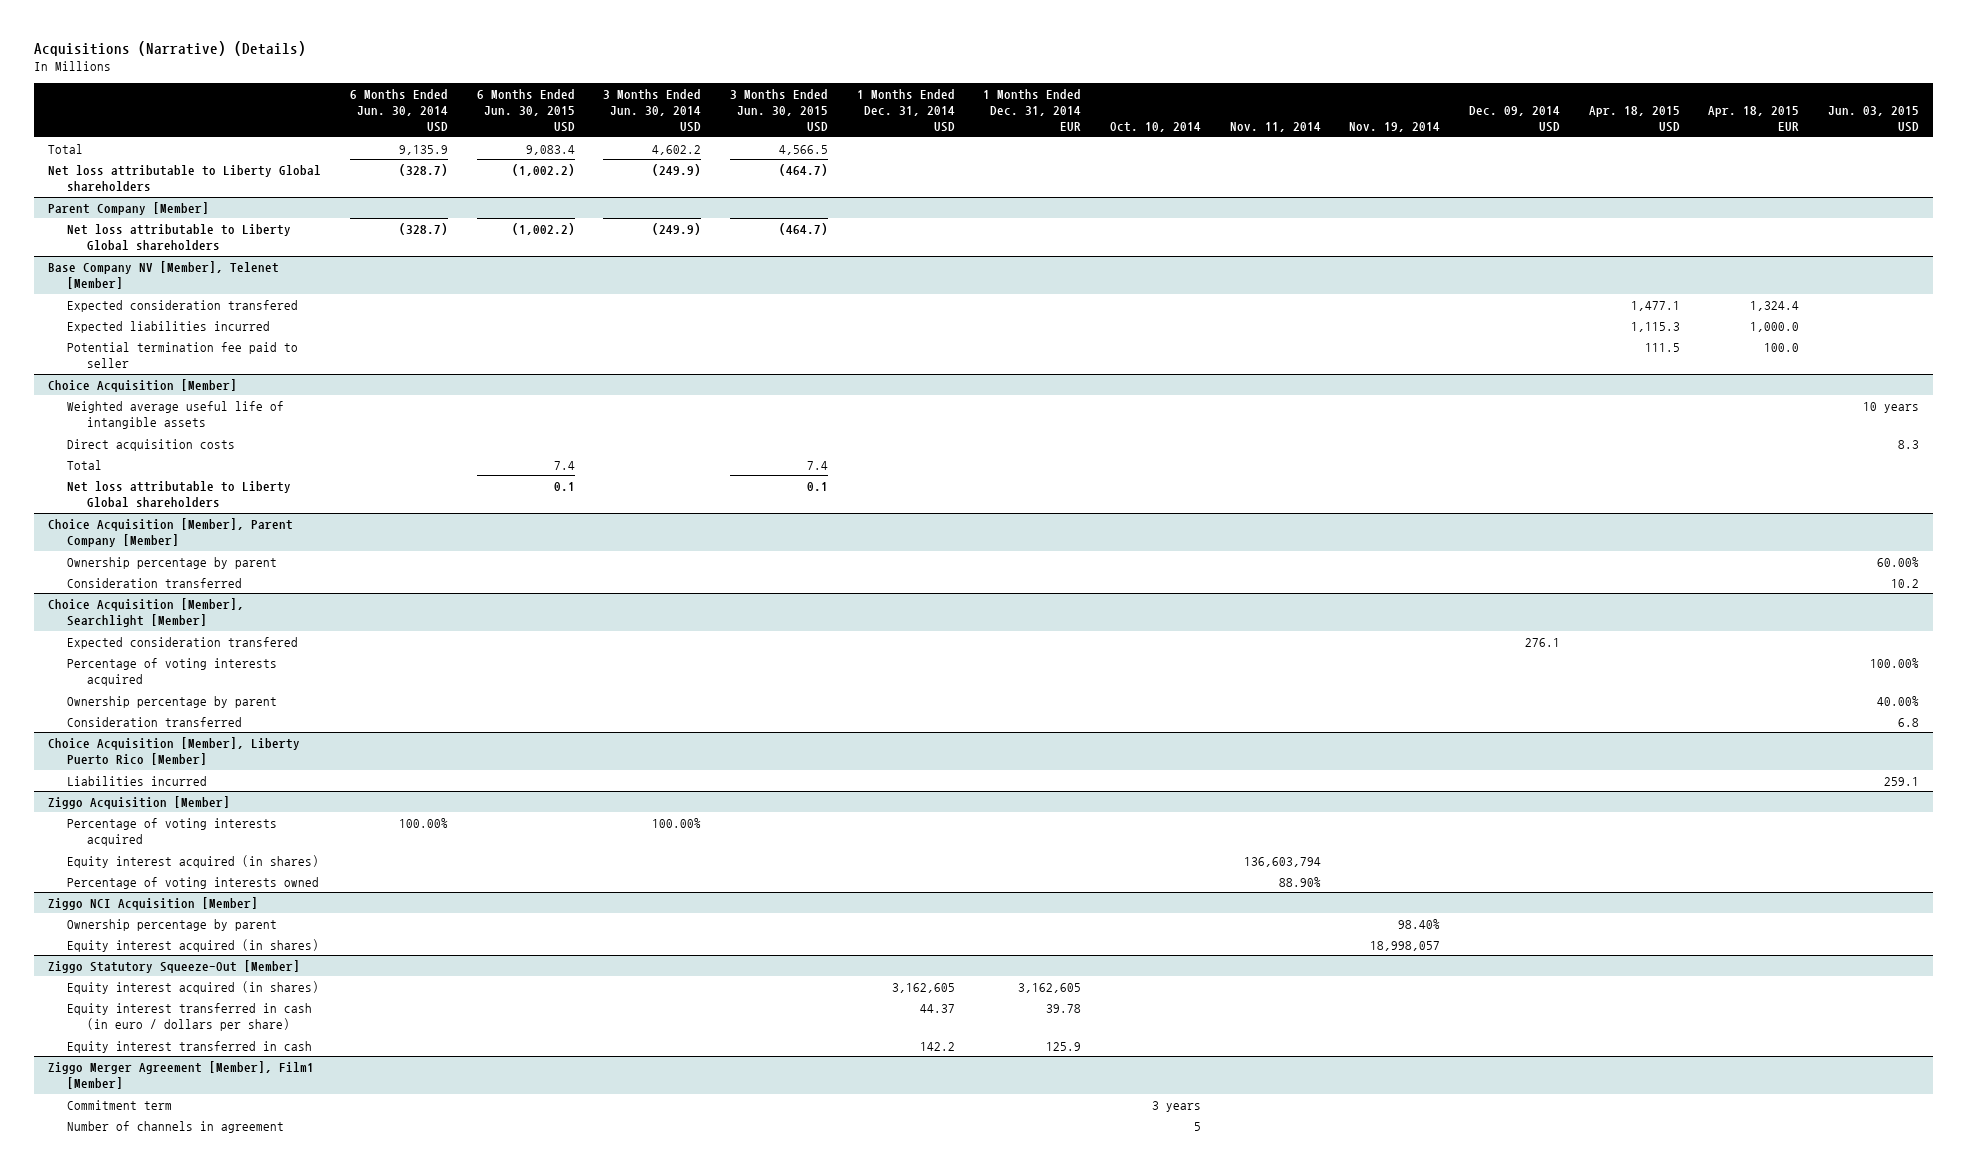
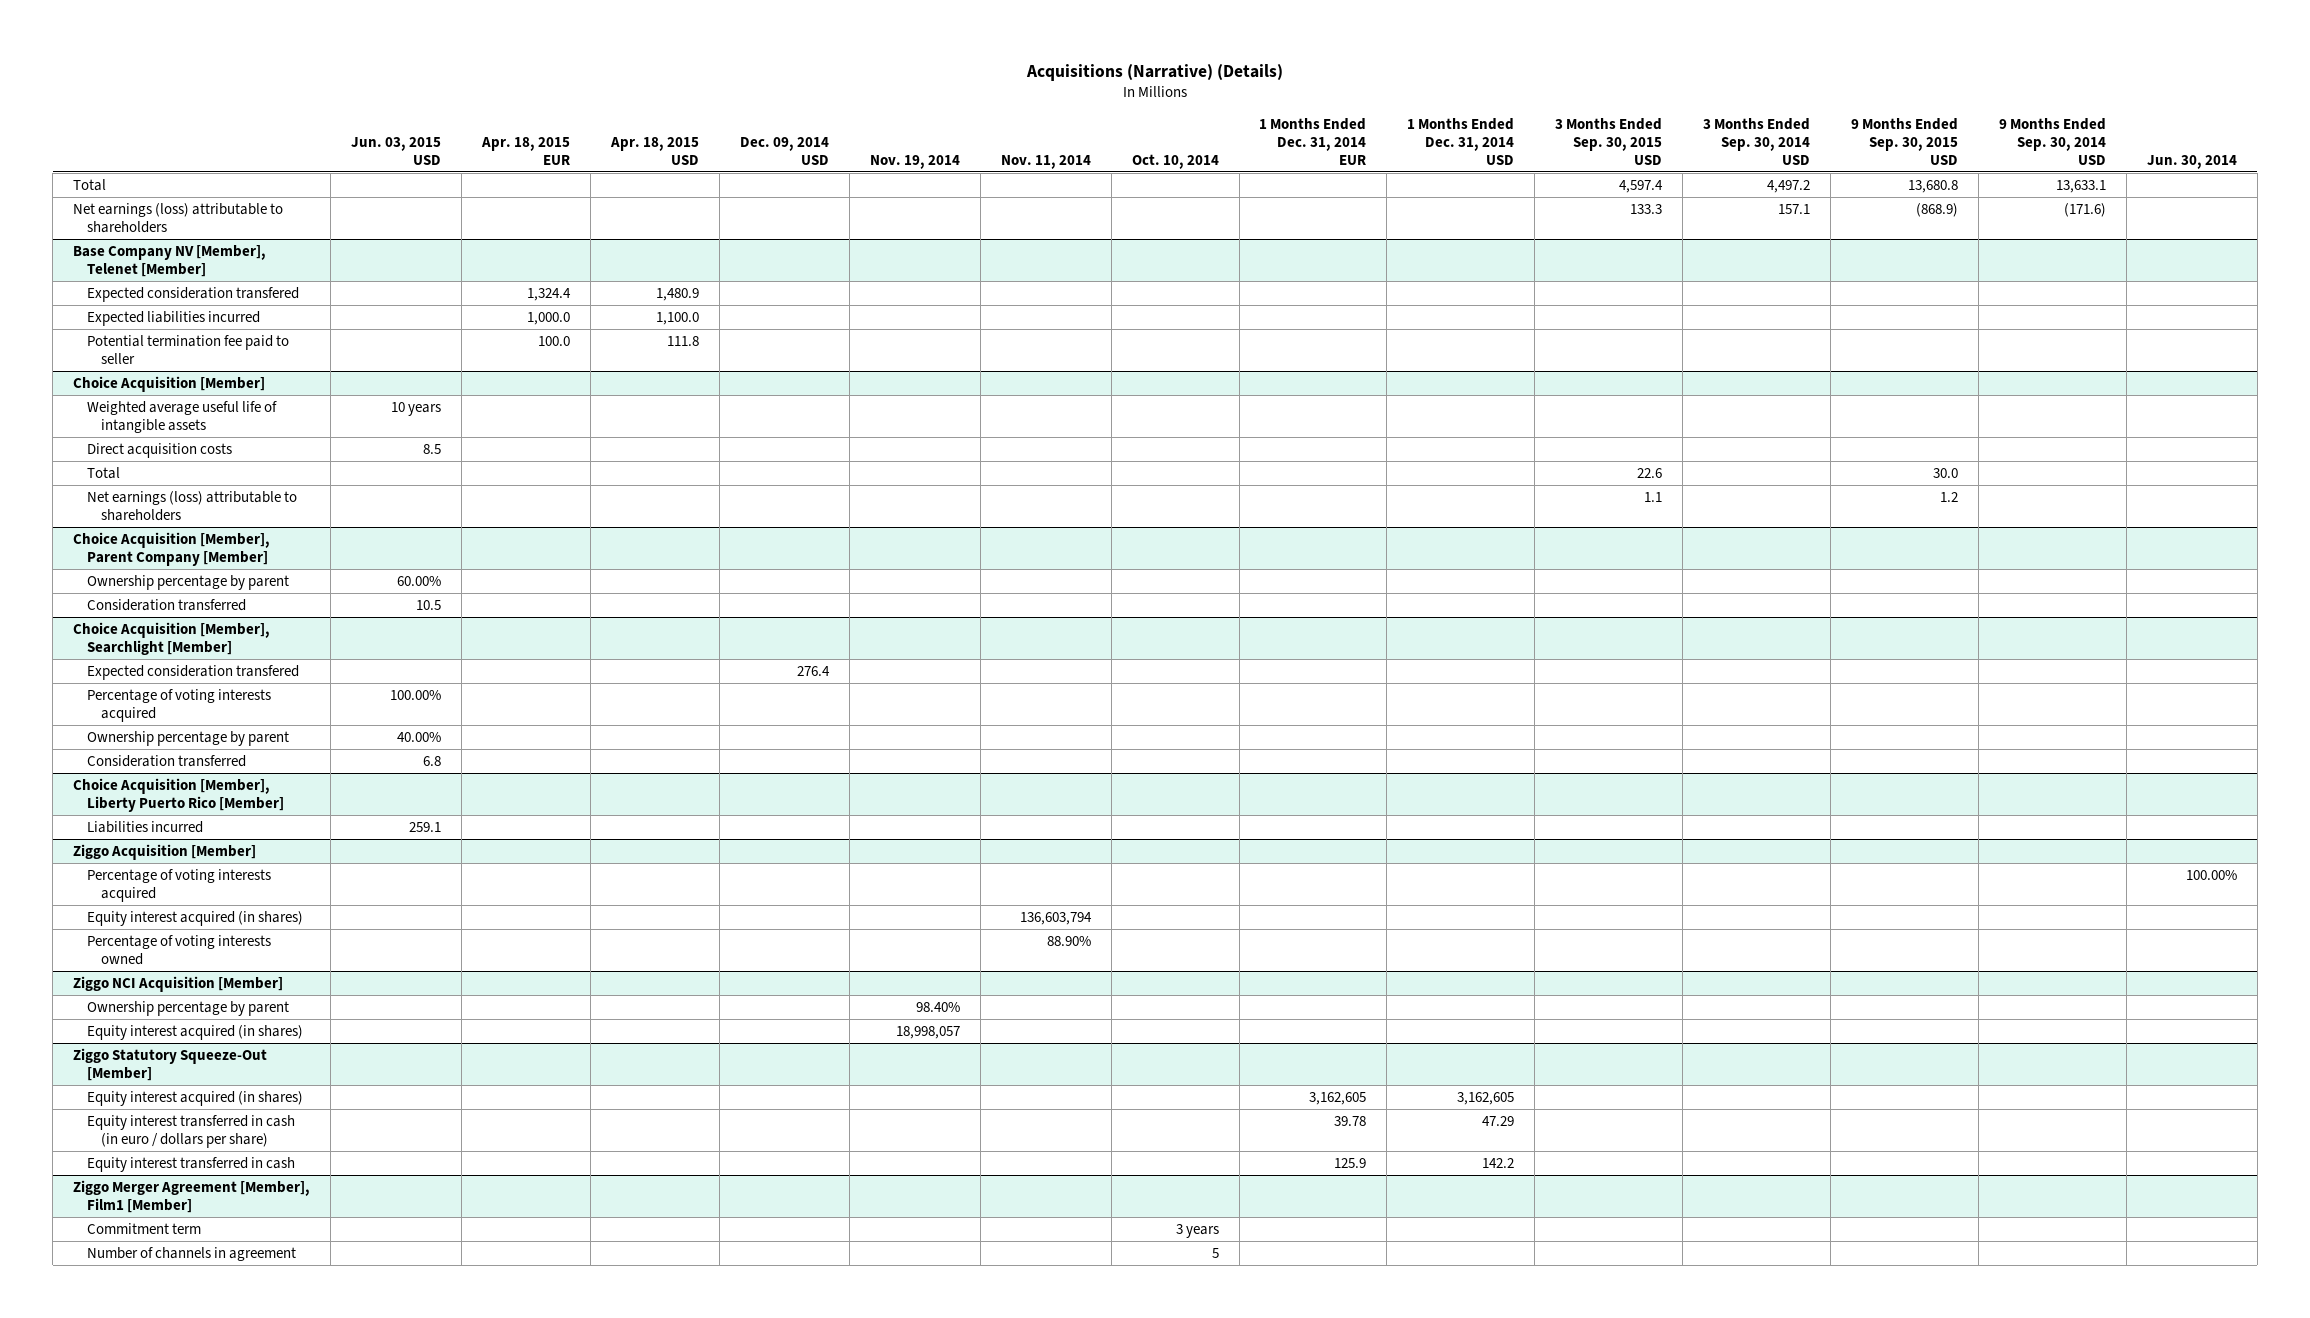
- | 6 Months Ended Jun. 30, 2014 USD | 6 Months Ended Jun. 30, 2015 USD | 3 Months Ended Jun. 30, 2014 USD | 3 Months Ended Jun. 30, 2015 USD | 1 Months Ended Dec. 31, 2014 USD | 1 Months Ended Dec. 31, 2014 EUR | Oct. 10, 2014 | Nov. 11, 2014 | Nov. 19, 2014 | Dec. 09, 2014 USD | Apr. 18, 2015 USD | Apr. 18, 2015 EUR | Jun. 03, 2015 USD
+ | Jun. 03, 2015 USD | Apr. 18, 2015 EUR | Apr. 18, 2015 USD | Dec. 09, 2014 USD | Nov. 19, 2014 | Nov. 11, 2014 | Oct. 10, 2014 | 1 Months Ended Dec. 31, 2014 EUR | 1 Months Ended Dec. 31, 2014 USD | 3 Months Ended Sep. 30, 2015 USD | 3 Months Ended Sep. 30, 2014 USD | 9 Months Ended Sep. 30, 2015 USD | 9 Months Ended Sep. 30, 2014 USD | Jun. 30, 2014
- Net loss attributable to Liberty Global shareholders | (328.7) | (1,002.2) | (249.9) | (464.7) | | | | | | | | |
- Parent Company [Member]
- Net loss attributable to Liberty Global shareholders | (328.7) | (1,002.2) | (249.9) | (464.7) | | | | | | | | |
+ Net earnings (loss) attributable to shareholders | | | | | | | | | | 133.3 | 157.1 | (868.9) | (171.6) |
@ Base Company NV [Member], Telenet [Member]
- Expected consideration transfered | | | | | | | | | | | 1,477.1 | 1,324.4 |
- Expected liabilities incurred | | | | | | | | | | | 1,115.3 | 1,000.0 |
- Potential termination fee paid to seller | | | | | | | | | | | 111.5 | 100.0 |
+ Expected consideration transfered | | 1,324.4 | 1,480.9 | | | | | | | | | | |
+ Expected liabilities incurred | | 1,000.0 | 1,100.0 | | | | | | | | | | |
+ Potential termination fee paid to seller | | 100.0 | 111.8 | | | | | | | | | | |
@ Choice Acquisition [Member]
- Direct acquisition costs | | | | | | | | | | | | | 8.3
+ Direct acquisition costs | 8.5 | | | | | | | | | | | | |
- Net loss attributable to Liberty Global shareholders | | 0.1 | | 0.1 | | | | | | | | |
+ Net earnings (loss) attributable to shareholders | | | | | | | | | | 1.1 | | 1.2 | |
@ Choice Acquisition [Member], Parent Company [Member]
- Consideration transferred | | | | | | | | | | | | | 10.2
+ Consideration transferred | 10.5 | | | | | | | | | | | | |
@ Choice Acquisition [Member], Searchlight [Member]
- Expected consideration transfered | | | | | | | | | | 276.1 | | |
+ Expected consideration transfered | | | | 276.4 | | | | | | | | | |
@ Ziggo Statutory Squeeze-Out [Member]
- Equity interest transferred in cash (in euro / dollars per share) | | | | | 44.37 | 39.78 | | | | | | |
+ Equity interest transferred in cash (in euro / dollars per share) | | | | | | | | 39.78 | 47.29 | | | | |

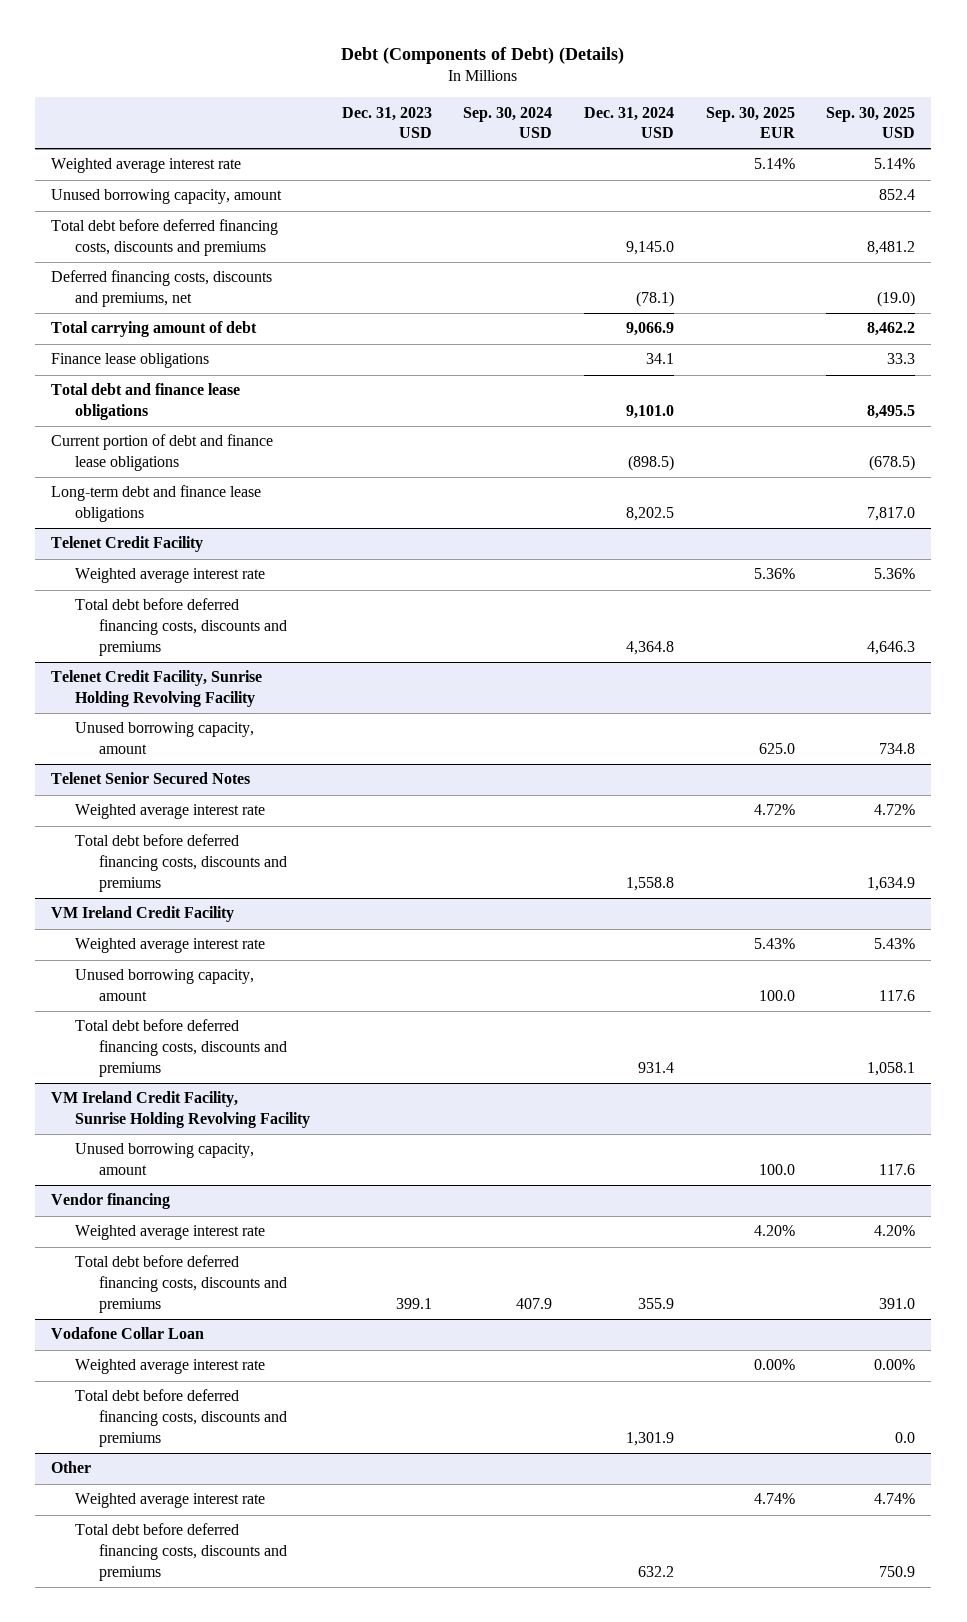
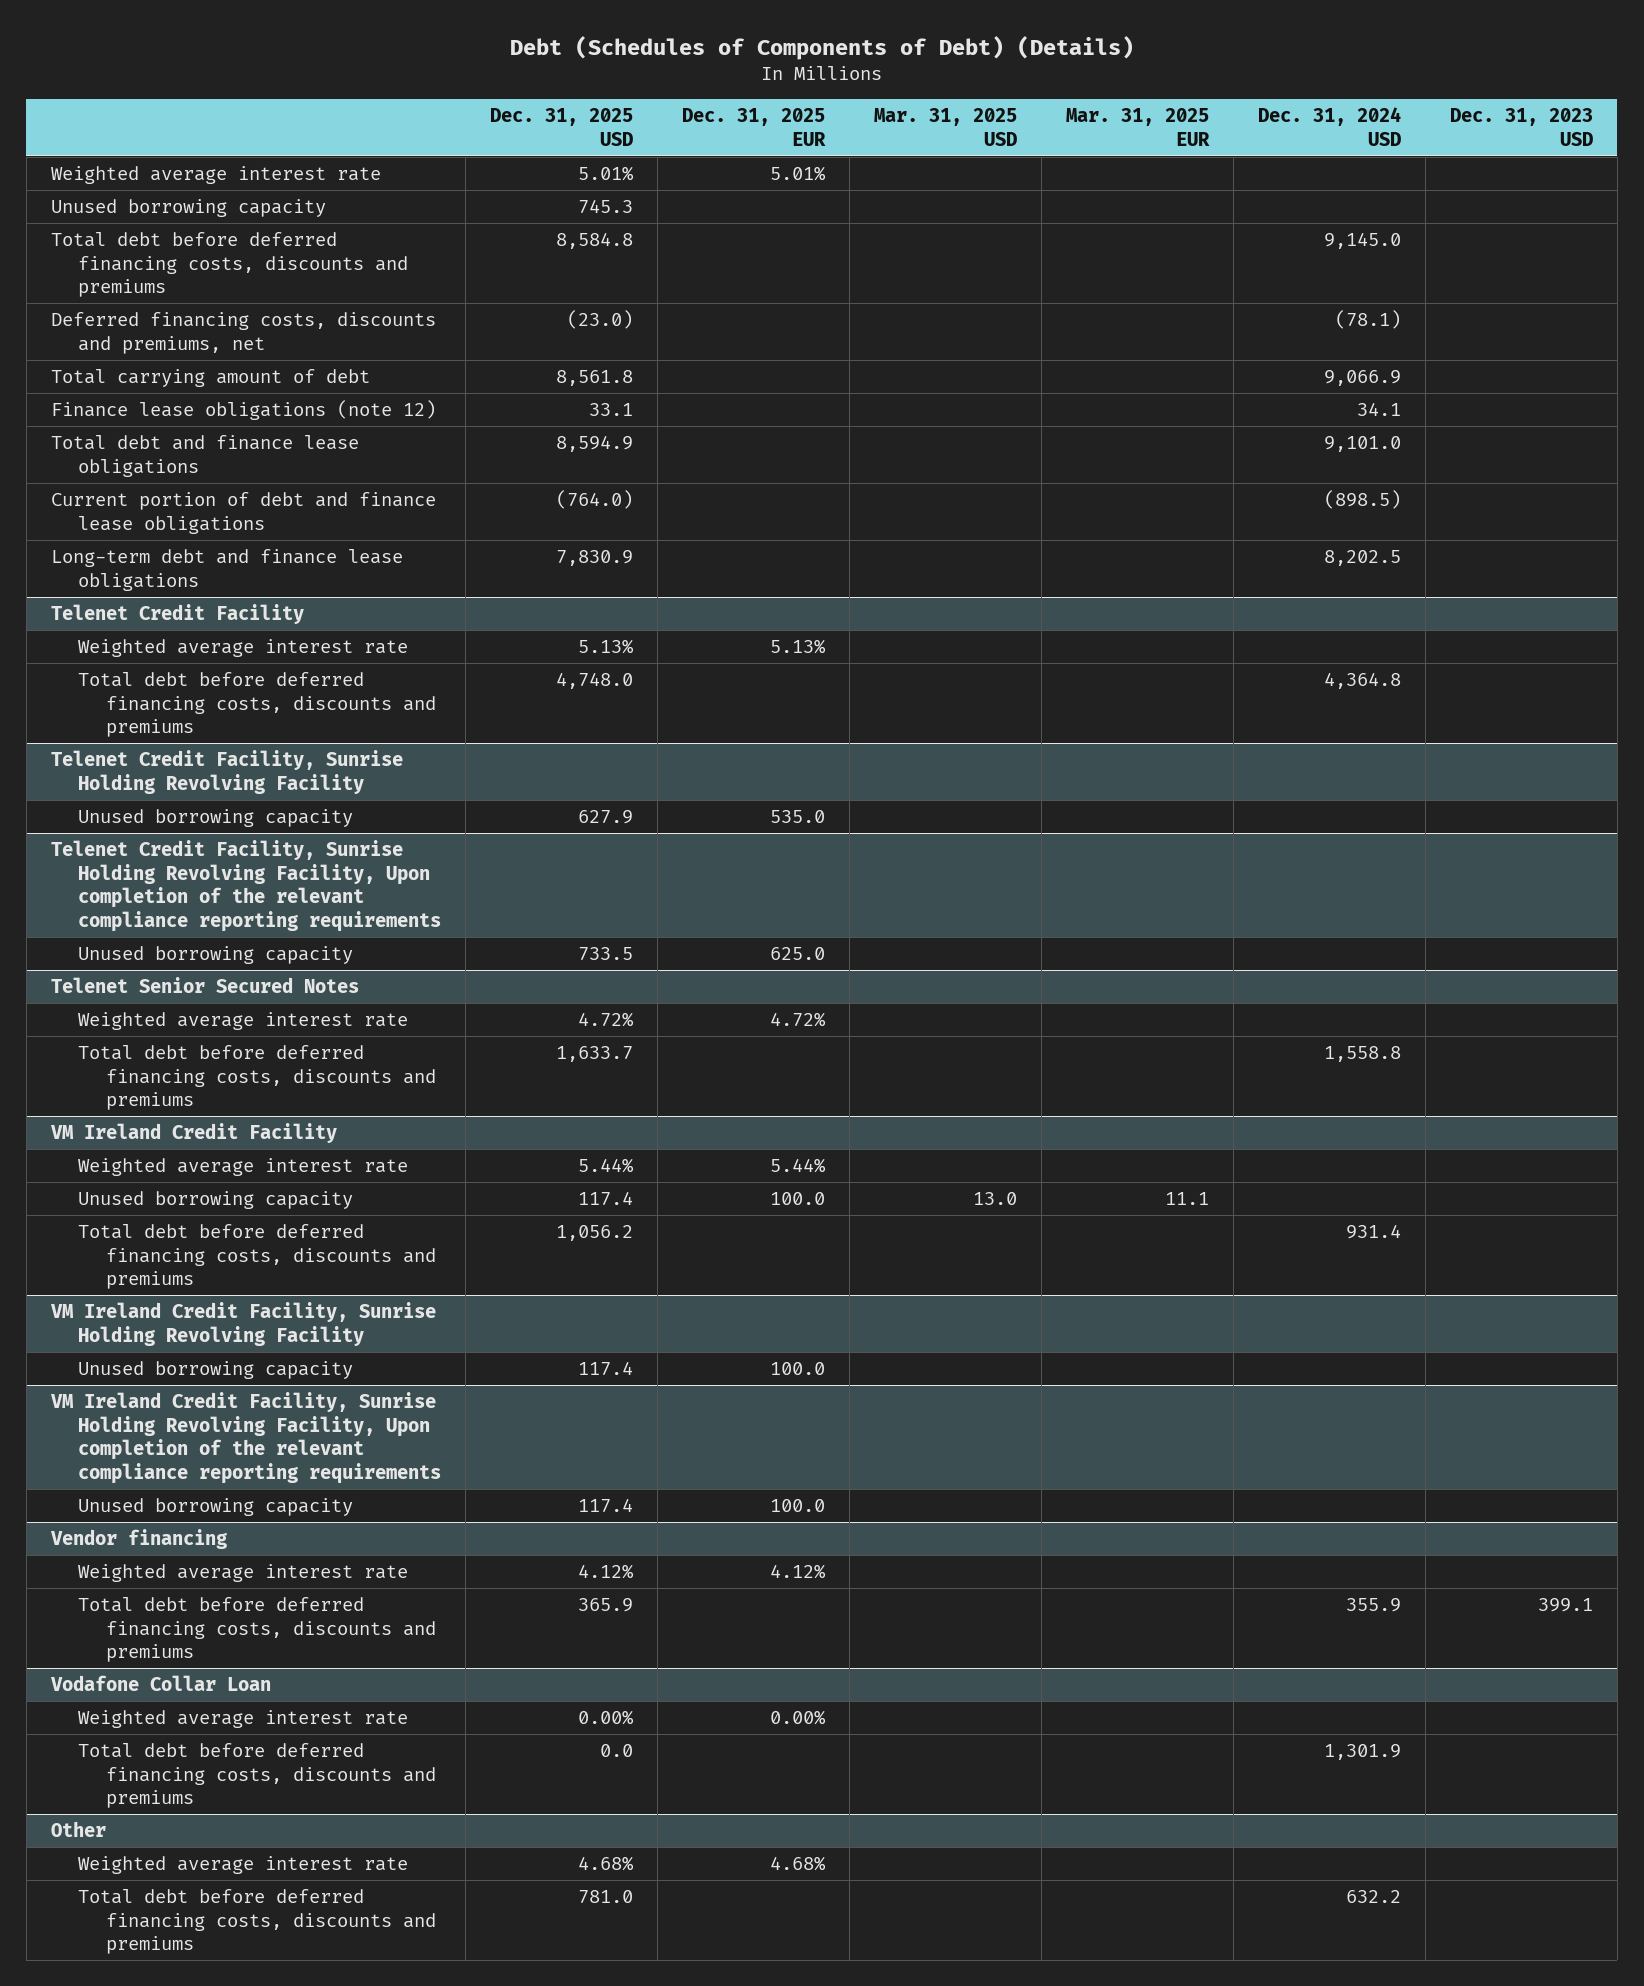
- Debt (Components of Debt) (Details)
+ Debt (Schedules of Components of Debt) (Details)
- | Dec. 31, 2023 USD | Sep. 30, 2024 USD | Dec. 31, 2024 USD | Sep. 30, 2025 EUR | Sep. 30, 2025 USD
+ | Dec. 31, 2025 USD | Dec. 31, 2025 EUR | Mar. 31, 2025 USD | Mar. 31, 2025 EUR | Dec. 31, 2024 USD | Dec. 31, 2023 USD
- Unused borrowing capacity, amount | | | | | 852.4
+ Unused borrowing capacity | 745.3 | | | | |
- Finance lease obligations | | | 34.1 | | 33.3
+ Finance lease obligations (note 12) | 33.1 | | | | 34.1 |
@ Telenet Credit Facility, Sunrise Holding Revolving Facility
- Unused borrowing capacity, amount | | | | 625.0 | 734.8
+ Unused borrowing capacity | 627.9 | 535.0 | | | |
+ Telenet Credit Facility, Sunrise Holding Revolving Facility, Upon completion of the relevant compliance reporting requirements
+ Unused borrowing capacity | 733.5 | 625.0 | | | |
@ VM Ireland Credit Facility
- Unused borrowing capacity, amount | | | | 100.0 | 117.6
+ Unused borrowing capacity | 117.4 | 100.0 | 13.0 | 11.1 | |
@ VM Ireland Credit Facility, Sunrise Holding Revolving Facility
- Unused borrowing capacity, amount | | | | 100.0 | 117.6
+ Unused borrowing capacity | 117.4 | 100.0 | | | |
+ VM Ireland Credit Facility, Sunrise Holding Revolving Facility, Upon completion of the relevant compliance reporting requirements
+ Unused borrowing capacity | 117.4 | 100.0 | | | |

